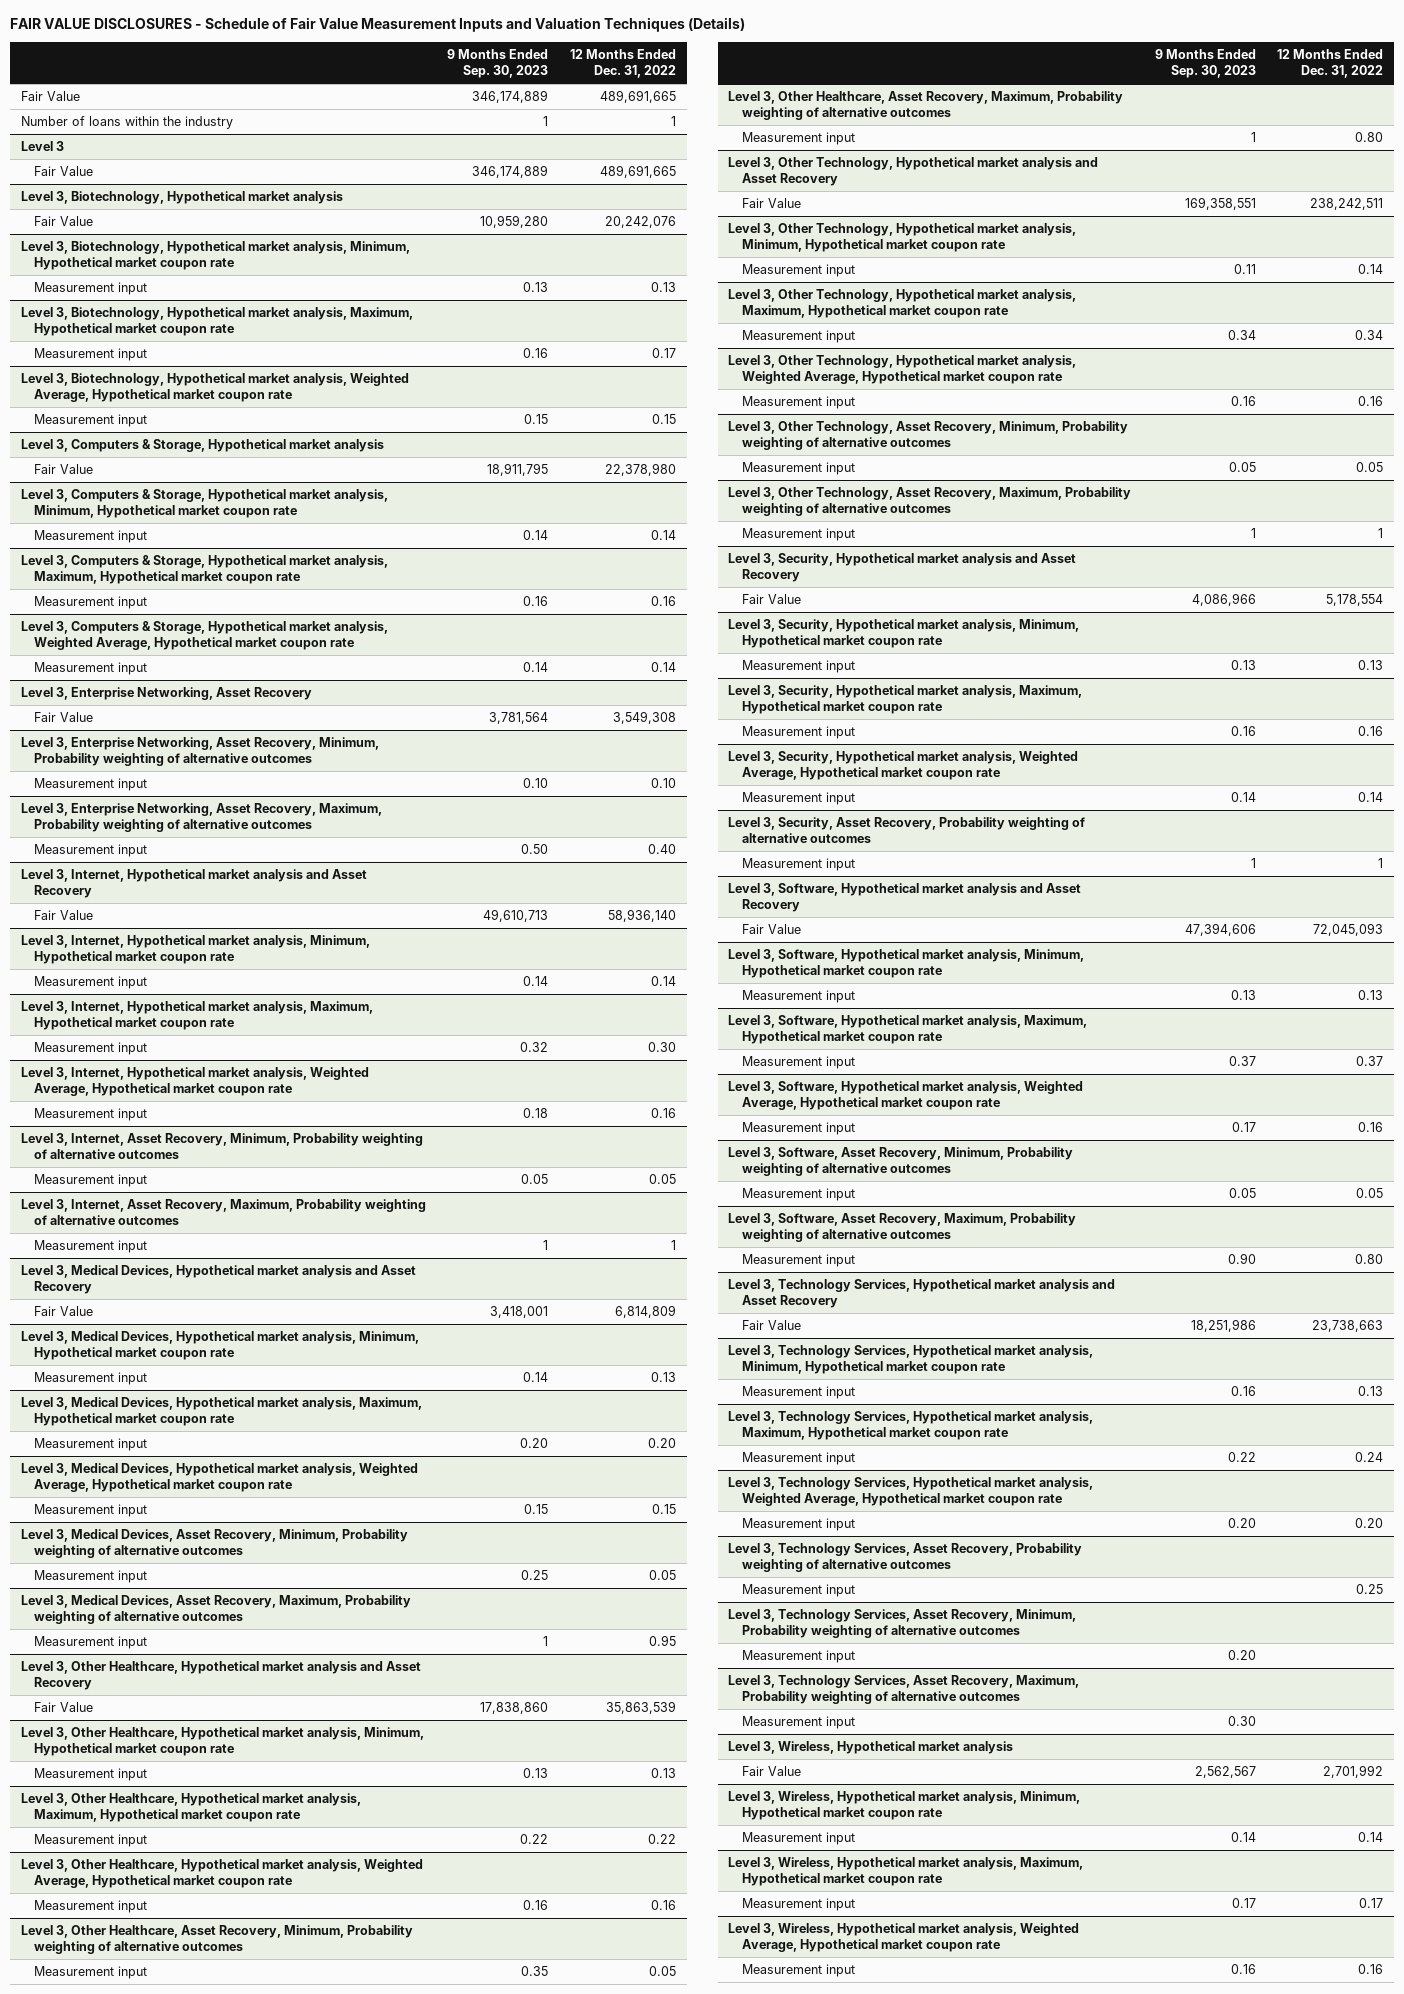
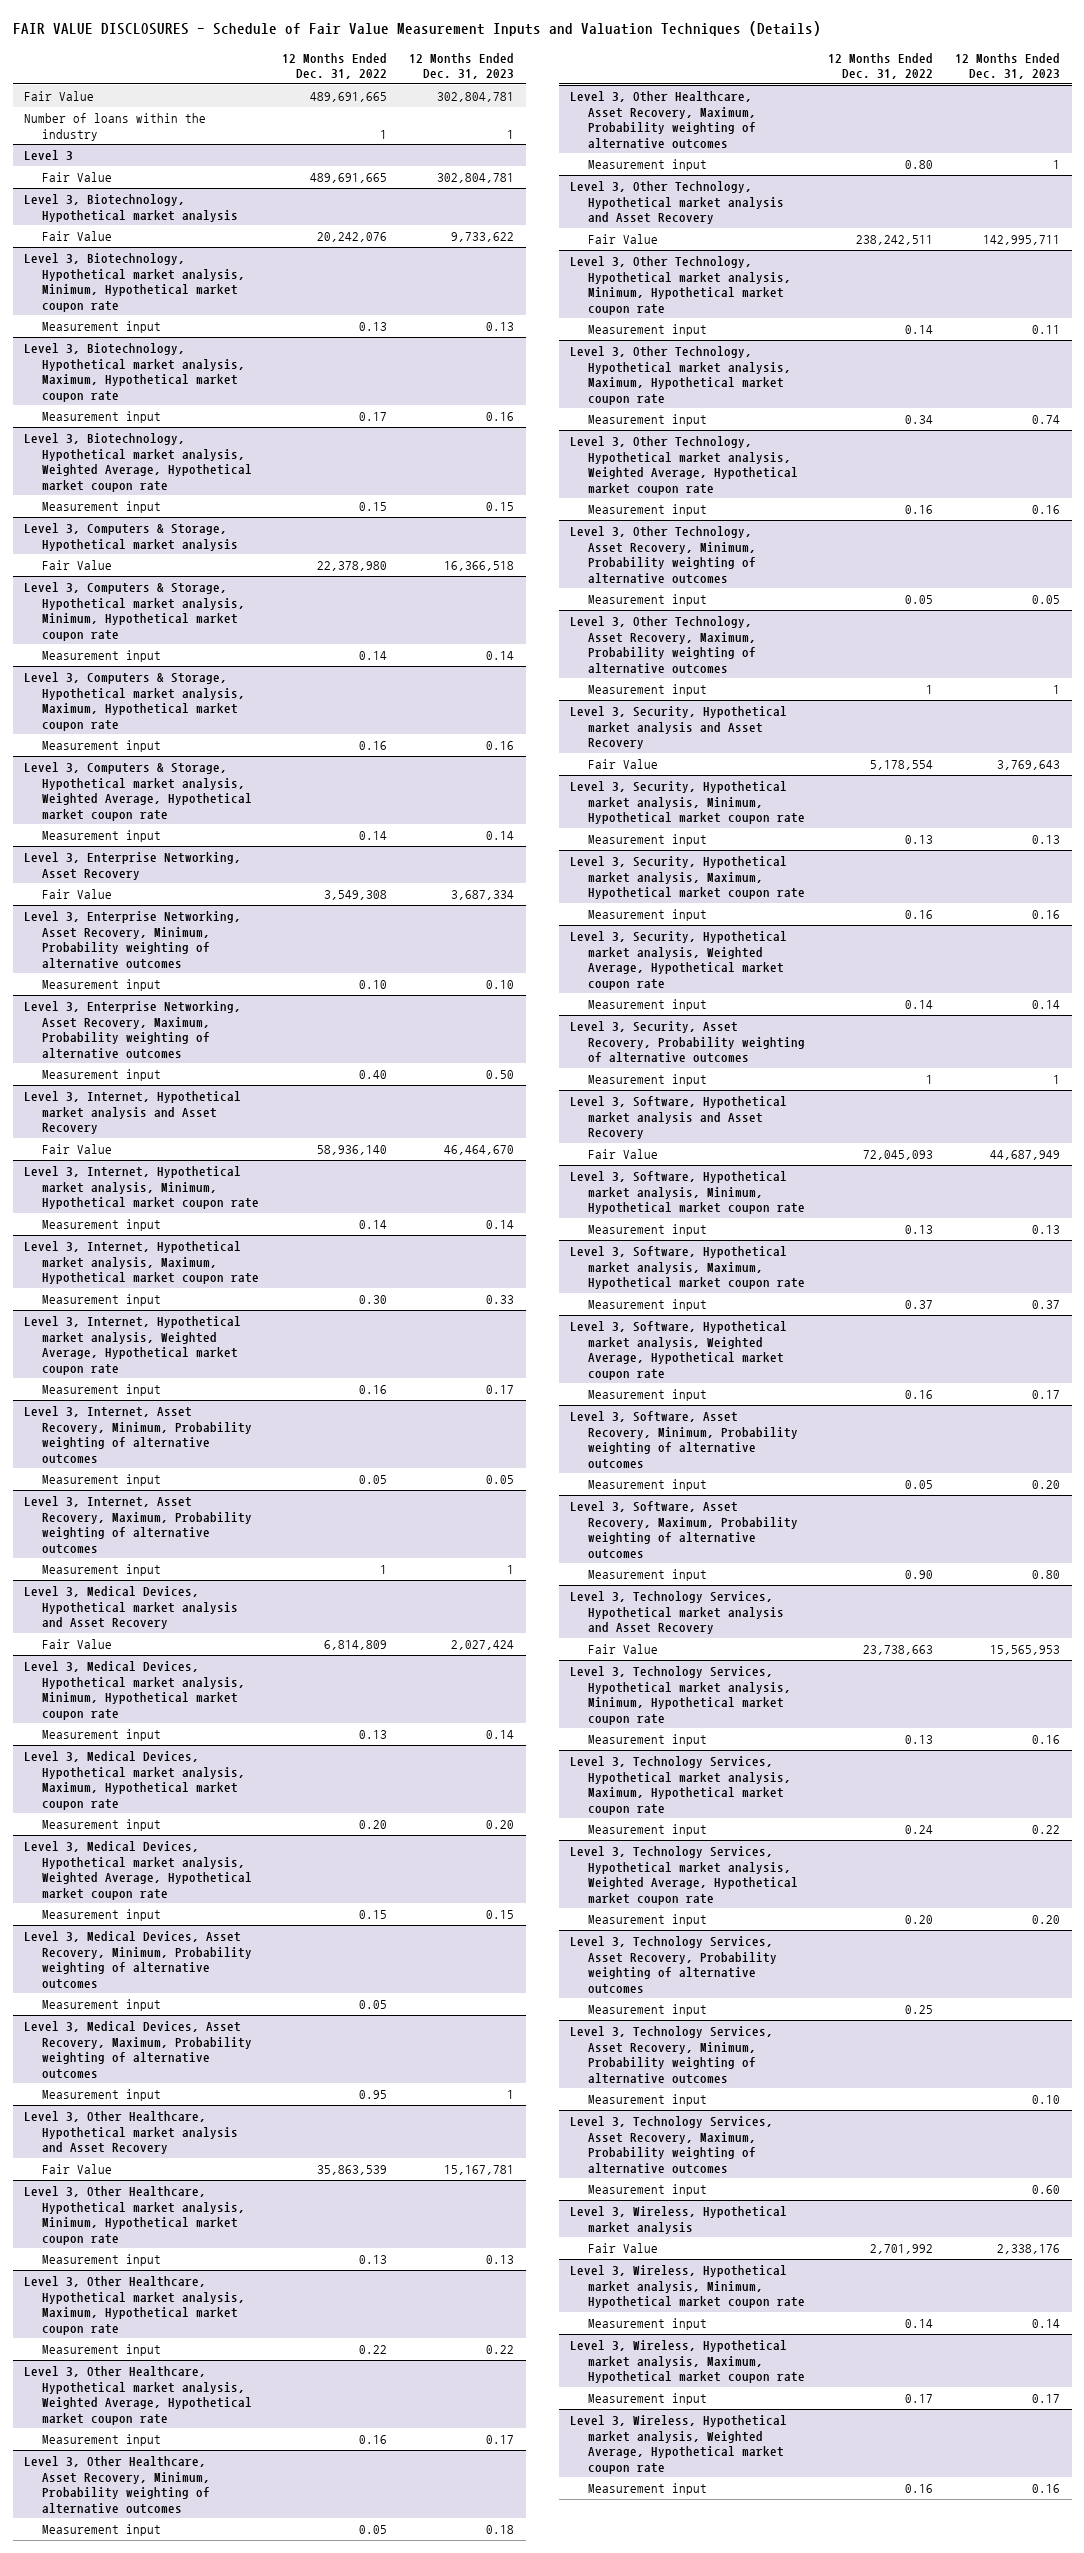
- | 9 Months Ended Sep. 30, 2023 | 12 Months Ended Dec. 31, 2022
+ | 12 Months Ended Dec. 31, 2022 | 12 Months Ended Dec. 31, 2023
@ Level 3, Software, Asset Recovery, Maximum, Probability weighting of alternative outcomes
- Measurement input | 0.90 | 0.80
+ Measurement input | 0.90 | 0.80

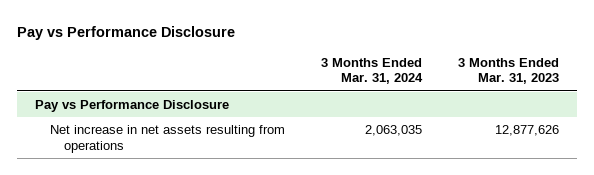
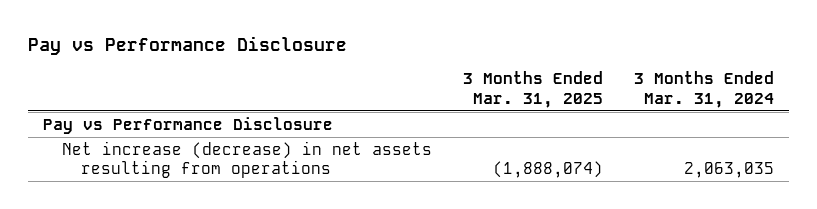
- | 3 Months Ended Mar. 31, 2024 | 3 Months Ended Mar. 31, 2023
+ | 3 Months Ended Mar. 31, 2025 | 3 Months Ended Mar. 31, 2024
- Net increase in net assets resulting from operations | 2,063,035 | 12,877,626
+ Net increase (decrease) in net assets resulting from operations | (1,888,074) | 2,063,035

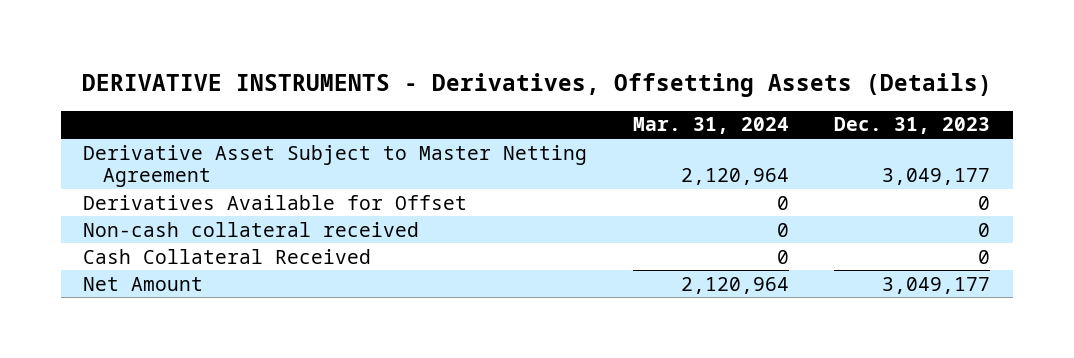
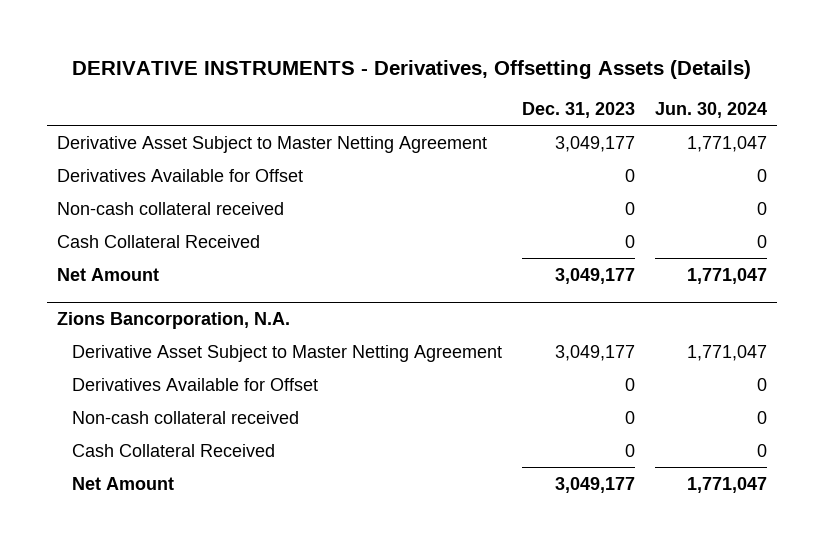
- | Mar. 31, 2024 | Dec. 31, 2023
+ | Dec. 31, 2023 | Jun. 30, 2024
+ Zions Bancorporation, N.A.
+ Derivative Asset Subject to Master Netting Agreement | 3,049,177 | 1,771,047
+ Derivatives Available for Offset | 0 | 0
+ Non-cash collateral received | 0 | 0
+ Cash Collateral Received | 0 | 0
+ Net Amount | 3,049,177 | 1,771,047

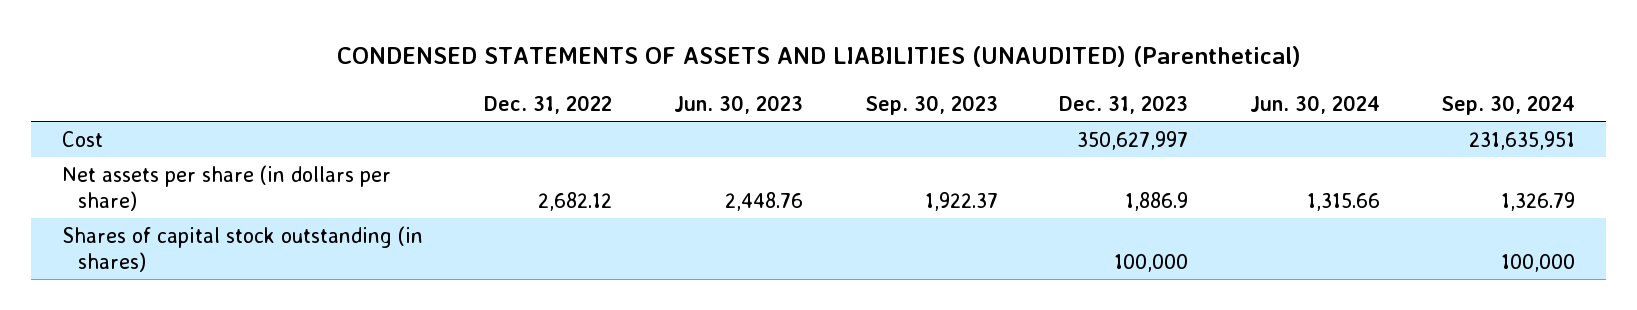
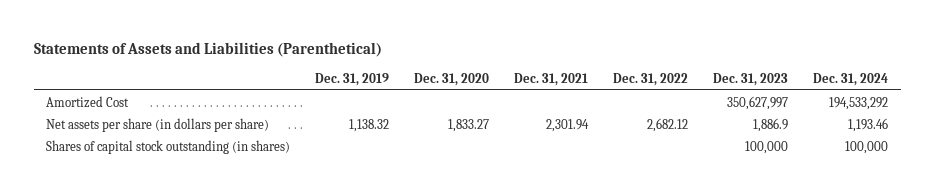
- CONDENSED STATEMENTS OF ASSETS AND LIABILITIES (UNAUDITED) (Parenthetical)
+ Statements of Assets and Liabilities (Parenthetical)
- | Dec. 31, 2022 | Jun. 30, 2023 | Sep. 30, 2023 | Dec. 31, 2023 | Jun. 30, 2024 | Sep. 30, 2024
+ | Dec. 31, 2019 | Dec. 31, 2020 | Dec. 31, 2021 | Dec. 31, 2022 | Dec. 31, 2023 | Dec. 31, 2024
- Cost | | | | 350,627,997 | | 231,635,951
+ Amortized Cost | | | | | 350,627,997 | 194,533,292

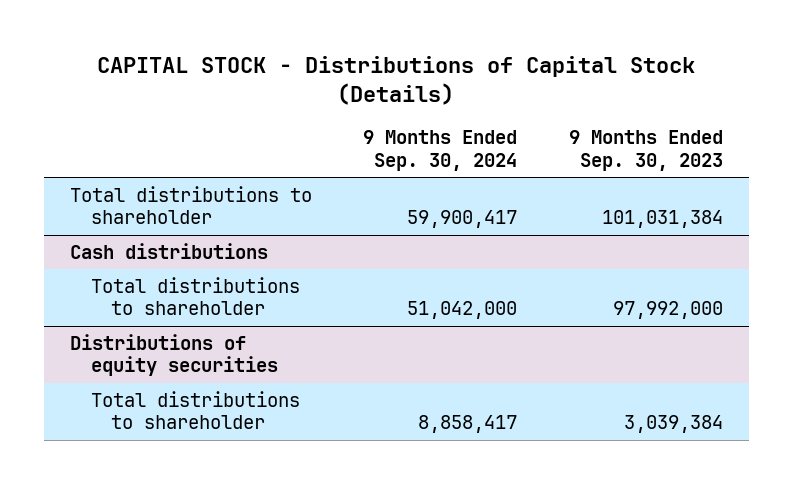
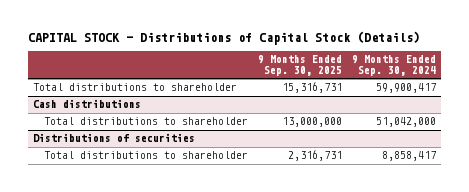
- | 9 Months Ended Sep. 30, 2024 | 9 Months Ended Sep. 30, 2023
+ | 9 Months Ended Sep. 30, 2025 | 9 Months Ended Sep. 30, 2024
- Distributions of equity securities
+ Distributions of securities

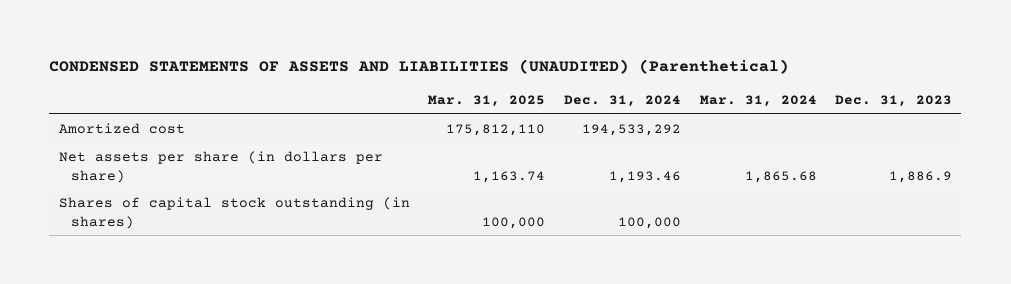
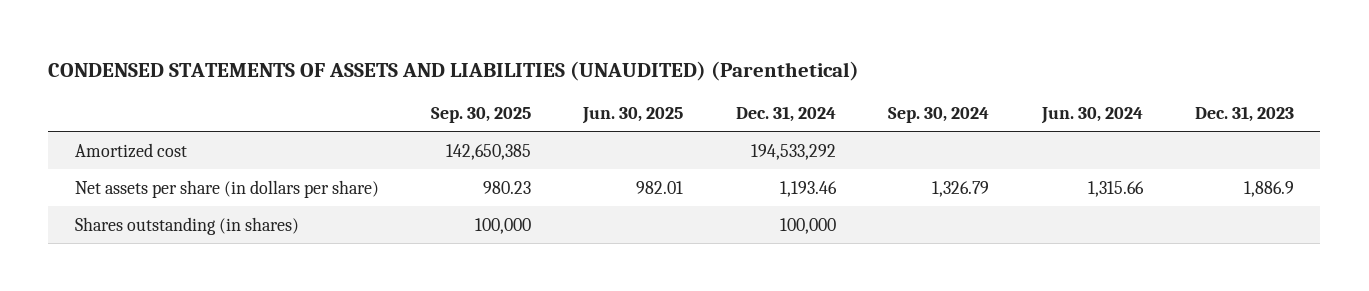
- | Mar. 31, 2025 | Dec. 31, 2024 | Mar. 31, 2024 | Dec. 31, 2023
+ | Sep. 30, 2025 | Jun. 30, 2025 | Dec. 31, 2024 | Sep. 30, 2024 | Jun. 30, 2024 | Dec. 31, 2023
- Shares of capital stock outstanding (in shares) | 100,000 | 100,000 | |
+ Shares outstanding (in shares) | 100,000 | | 100,000 | | |

